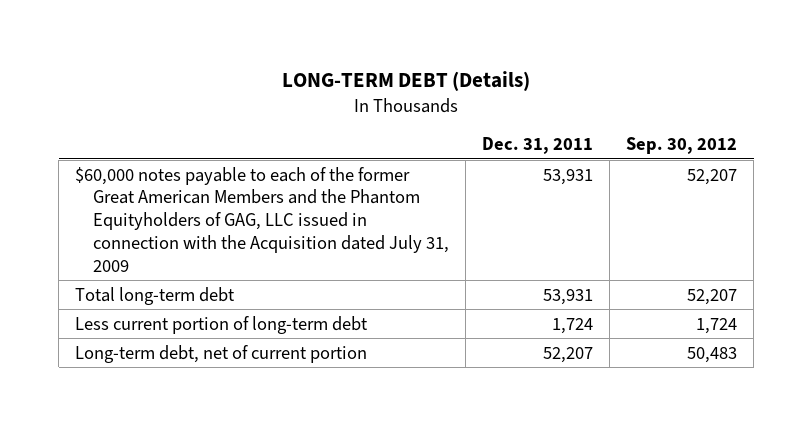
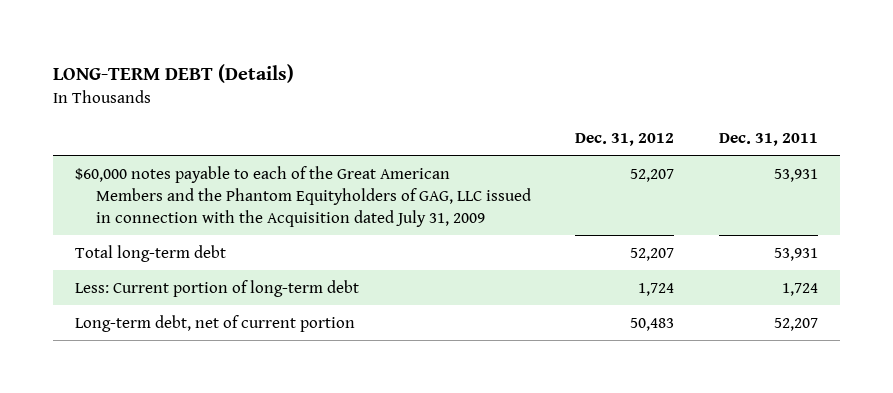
- | Dec. 31, 2011 | Sep. 30, 2012
+ | Dec. 31, 2012 | Dec. 31, 2011
- $60,000 notes payable to each of the former Great American Members and the Phantom Equityholders of GAG, LLC issued in connection with the Acquisition dated July 31, 2009 | 53,931 | 52,207
+ $60,000 notes payable to each of the Great American Members and the Phantom Equityholders of GAG, LLC issued in connection with the Acquisition dated July 31, 2009 | 52,207 | 53,931
- Less current portion of long-term debt | 1,724 | 1,724
+ Less: Current portion of long-term debt | 1,724 | 1,724

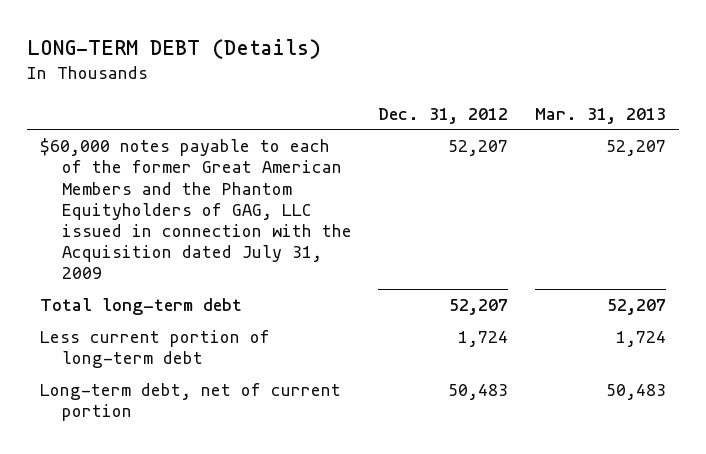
- | Dec. 31, 2012 | Dec. 31, 2011
+ | Dec. 31, 2012 | Mar. 31, 2013
- $60,000 notes payable to each of the Great American Members and the Phantom Equityholders of GAG, LLC issued in connection with the Acquisition dated July 31, 2009 | 52,207 | 53,931
+ $60,000 notes payable to each of the former Great American Members and the Phantom Equityholders of GAG, LLC issued in connection with the Acquisition dated July 31, 2009 | 52,207 | 52,207
- Less: Current portion of long-term debt | 1,724 | 1,724
+ Less current portion of long-term debt | 1,724 | 1,724

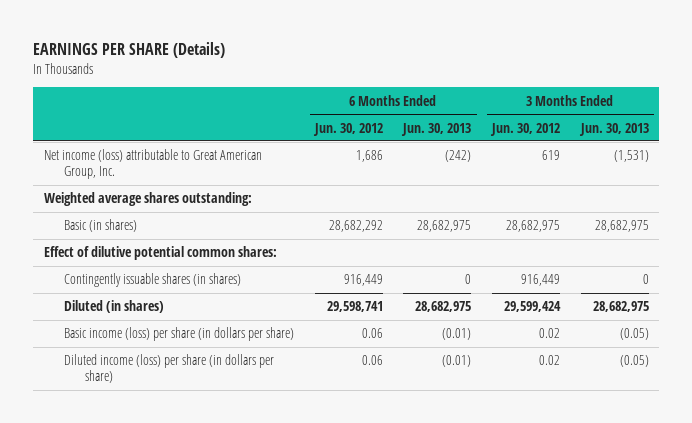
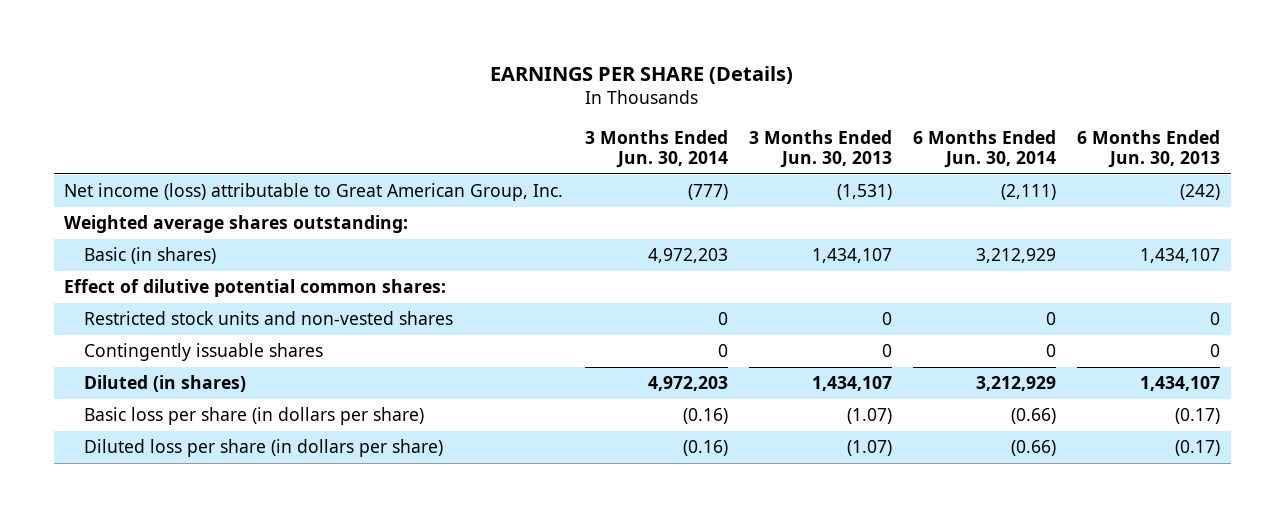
- | 6 Months Ended Jun. 30, 2012 | 6 Months Ended Jun. 30, 2013 | 3 Months Ended Jun. 30, 2012 | 3 Months Ended Jun. 30, 2013
+ | 3 Months Ended Jun. 30, 2014 | 3 Months Ended Jun. 30, 2013 | 6 Months Ended Jun. 30, 2014 | 6 Months Ended Jun. 30, 2013
- Basic (in shares) | 28,682,292 | 28,682,975 | 28,682,975 | 28,682,975
+ Basic (in shares) | 4,972,203 | 1,434,107 | 3,212,929 | 1,434,107
- Contingently issuable shares (in shares) | 916,449 | 0 | 916,449 | 0
- Diluted (in shares) | 29,598,741 | 28,682,975 | 29,599,424 | 28,682,975
- Basic income (loss) per share (in dollars per share) | 0.06 | (0.01) | 0.02 | (0.05)
- Diluted income (loss) per share (in dollars per share) | 0.06 | (0.01) | 0.02 | (0.05)
+ Restricted stock units and non-vested shares | 0 | 0 | 0 | 0
+ Contingently issuable shares | 0 | 0 | 0 | 0
+ Diluted (in shares) | 4,972,203 | 1,434,107 | 3,212,929 | 1,434,107
+ Basic loss per share (in dollars per share) | (0.16) | (1.07) | (0.66) | (0.17)
+ Diluted loss per share (in dollars per share) | (0.16) | (1.07) | (0.66) | (0.17)

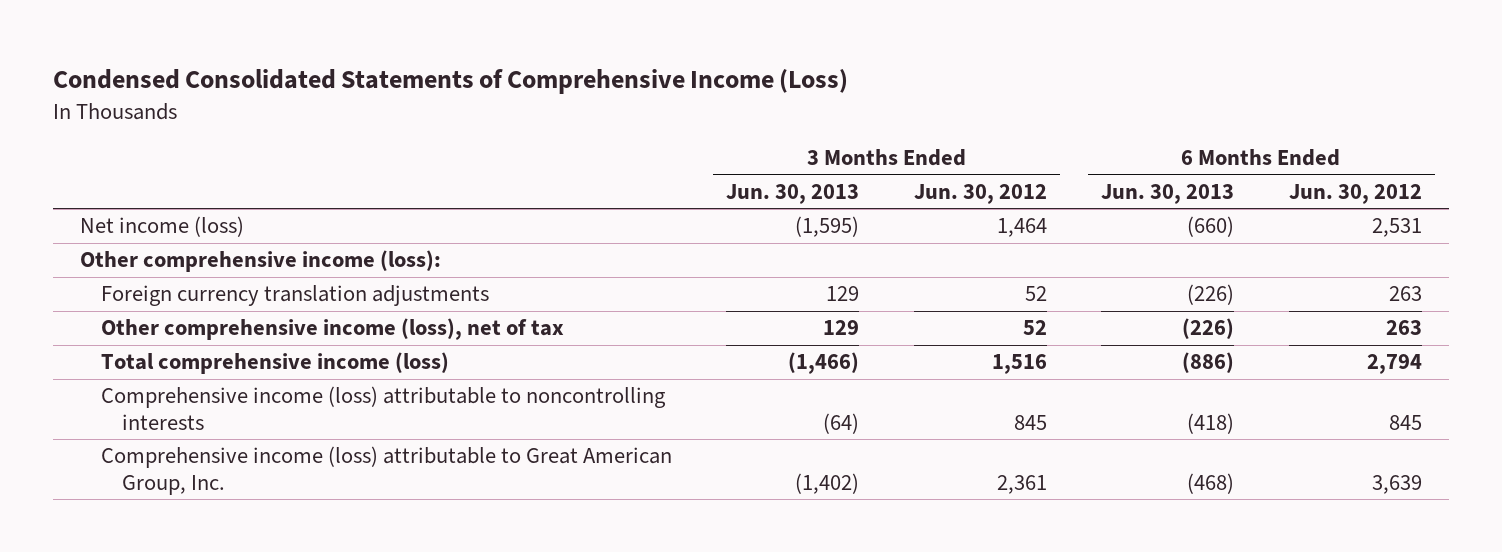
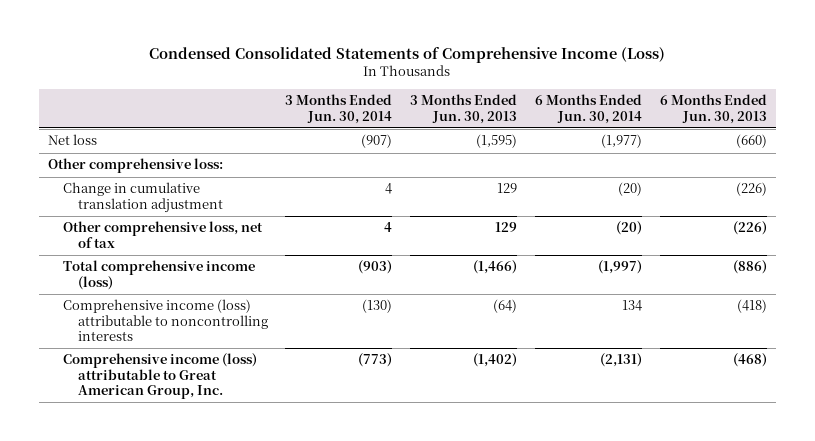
- | 3 Months Ended Jun. 30, 2013 | 3 Months Ended Jun. 30, 2012 | 6 Months Ended Jun. 30, 2013 | 6 Months Ended Jun. 30, 2012
+ | 3 Months Ended Jun. 30, 2014 | 3 Months Ended Jun. 30, 2013 | 6 Months Ended Jun. 30, 2014 | 6 Months Ended Jun. 30, 2013
- Net income (loss) | (1,595) | 1,464 | (660) | 2,531
- Other comprehensive income (loss):
- Foreign currency translation adjustments | 129 | 52 | (226) | 263
- Other comprehensive income (loss), net of tax | 129 | 52 | (226) | 263
+ Net loss | (907) | (1,595) | (1,977) | (660)
+ Other comprehensive loss:
+ Change in cumulative translation adjustment | 4 | 129 | (20) | (226)
+ Other comprehensive loss, net of tax | 4 | 129 | (20) | (226)

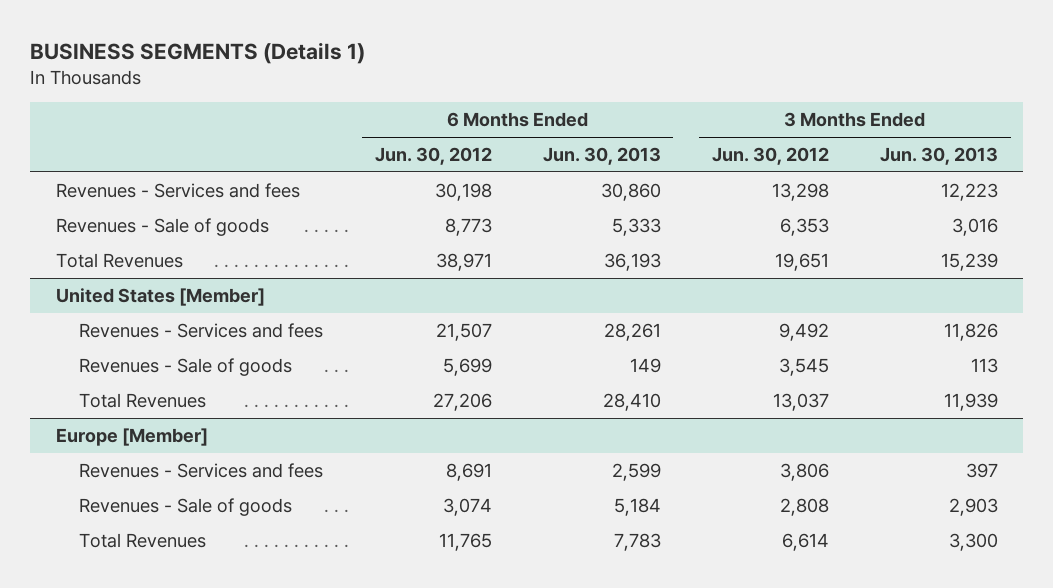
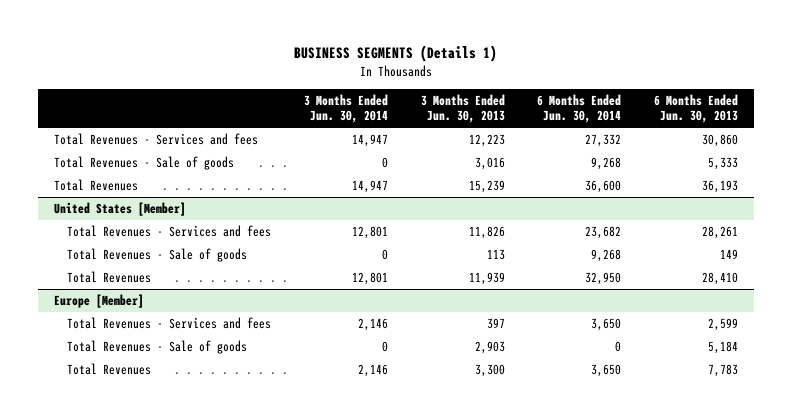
- | 6 Months Ended Jun. 30, 2012 | 6 Months Ended Jun. 30, 2013 | 3 Months Ended Jun. 30, 2012 | 3 Months Ended Jun. 30, 2013
+ | 3 Months Ended Jun. 30, 2014 | 3 Months Ended Jun. 30, 2013 | 6 Months Ended Jun. 30, 2014 | 6 Months Ended Jun. 30, 2013
- Revenues - Services and fees | 30,198 | 30,860 | 13,298 | 12,223
- Revenues - Sale of goods | 8,773 | 5,333 | 6,353 | 3,016
+ Total Revenues - Services and fees | 14,947 | 12,223 | 27,332 | 30,860
+ Total Revenues - Sale of goods | 0 | 3,016 | 9,268 | 5,333
@ United States [Member]
- Revenues - Services and fees | 21,507 | 28,261 | 9,492 | 11,826
- Revenues - Sale of goods | 5,699 | 149 | 3,545 | 113
+ Total Revenues - Services and fees | 12,801 | 11,826 | 23,682 | 28,261
+ Total Revenues - Sale of goods | 0 | 113 | 9,268 | 149
@ Europe [Member]
- Revenues - Services and fees | 8,691 | 2,599 | 3,806 | 397
- Revenues - Sale of goods | 3,074 | 5,184 | 2,808 | 2,903
+ Total Revenues - Services and fees | 2,146 | 397 | 3,650 | 2,599
+ Total Revenues - Sale of goods | 0 | 2,903 | 0 | 5,184

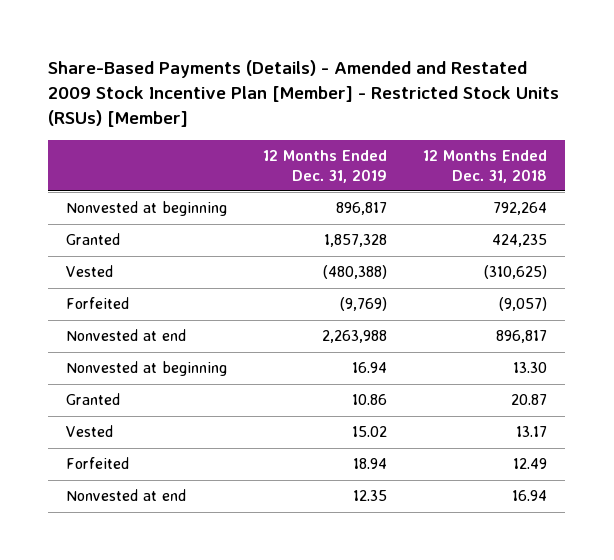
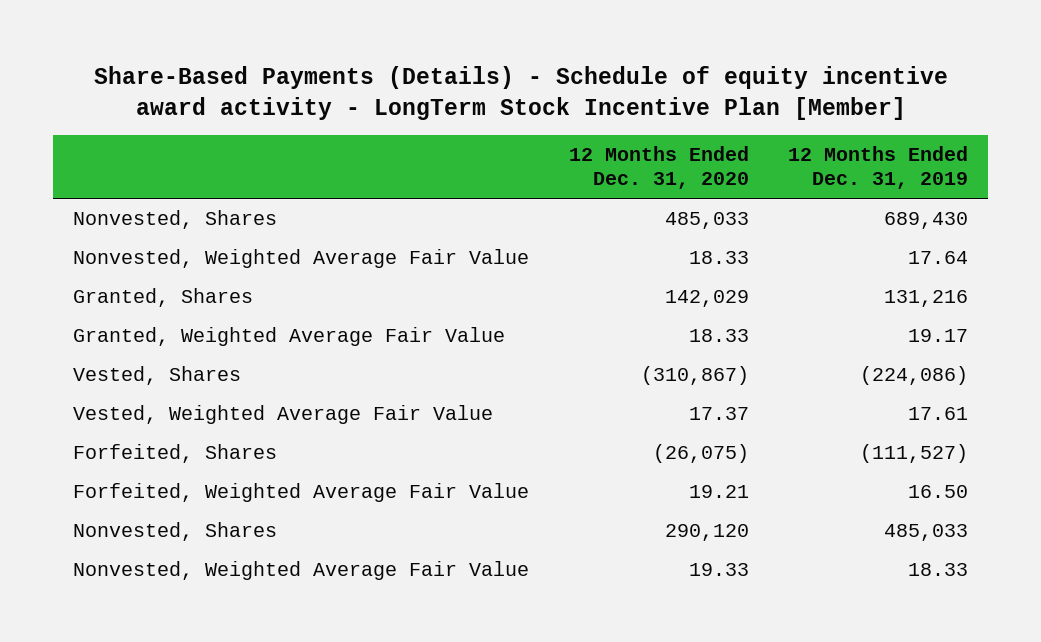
- Share-Based Payments (Details) - Amended and Restated 2009 Stock Incentive Plan [Member] - Restricted Stock Units (RSUs) [Member]
+ Share-Based Payments (Details) - Schedule of equity incentive award activity - LongTerm Stock Incentive Plan [Member]
- | 12 Months Ended Dec. 31, 2019 | 12 Months Ended Dec. 31, 2018
+ | 12 Months Ended Dec. 31, 2020 | 12 Months Ended Dec. 31, 2019
- Nonvested at beginning | 896,817 | 792,264
- Granted | 1,857,328 | 424,235
- Vested | (480,388) | (310,625)
- Forfeited | (9,769) | (9,057)
- Nonvested at end | 2,263,988 | 896,817
- Nonvested at beginning | 16.94 | 13.30
- Granted | 10.86 | 20.87
- Vested | 15.02 | 13.17
- Forfeited | 18.94 | 12.49
- Nonvested at end | 12.35 | 16.94
+ Nonvested, Shares | 485,033 | 689,430
+ Nonvested, Weighted Average Fair Value | 18.33 | 17.64
+ Granted, Shares | 142,029 | 131,216
+ Granted, Weighted Average Fair Value | 18.33 | 19.17
+ Vested, Shares | (310,867) | (224,086)
+ Vested, Weighted Average Fair Value | 17.37 | 17.61
+ Forfeited, Shares | (26,075) | (111,527)
+ Forfeited, Weighted Average Fair Value | 19.21 | 16.50
+ Nonvested, Shares | 290,120 | 485,033
+ Nonvested, Weighted Average Fair Value | 19.33 | 18.33

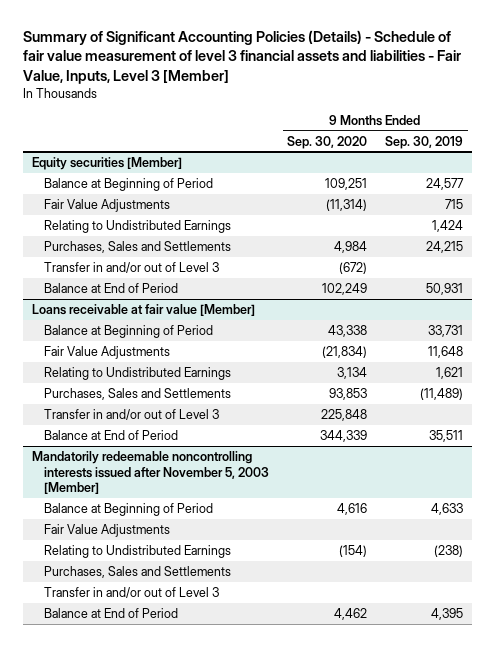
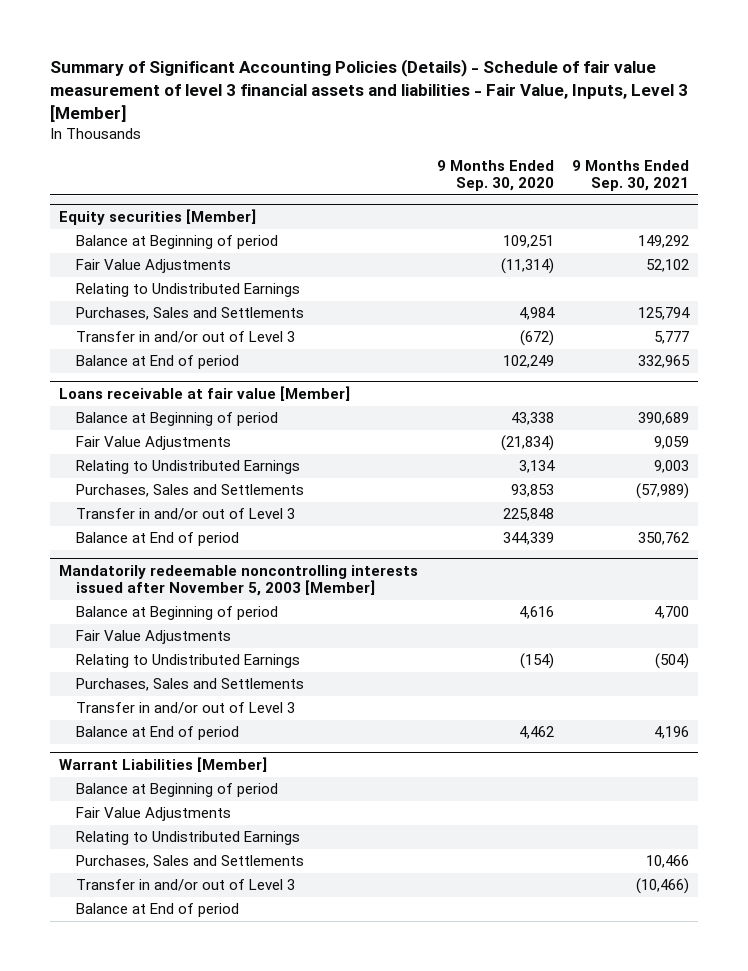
- | 9 Months Ended Sep. 30, 2020 | 9 Months Ended Sep. 30, 2019
+ | 9 Months Ended Sep. 30, 2020 | 9 Months Ended Sep. 30, 2021
@ Equity securities [Member]
- Balance at Beginning of Period | 109,251 | 24,577
+ Balance at Beginning of period | 109,251 | 149,292
- Balance at End of Period | 102,249 | 50,931
+ Balance at End of period | 102,249 | 332,965
@ Loans receivable at fair value [Member]
- Balance at Beginning of Period | 43,338 | 33,731
+ Balance at Beginning of period | 43,338 | 390,689
- Balance at End of Period | 344,339 | 35,511
+ Balance at End of period | 344,339 | 350,762
@ Mandatorily redeemable noncontrolling interests issued after November 5, 2003 [Member]
- Balance at Beginning of Period | 4,616 | 4,633
+ Balance at Beginning of period | 4,616 | 4,700
- Balance at End of Period | 4,462 | 4,395
+ Balance at End of period | 4,462 | 4,196
+ Warrant Liabilities [Member]
+ Balance at Beginning of period
+ Fair Value Adjustments
+ Relating to Undistributed Earnings
+ Purchases, Sales and Settlements | | 10,466
+ Transfer in and/or out of Level 3 | | (10,466)
+ Balance at End of period

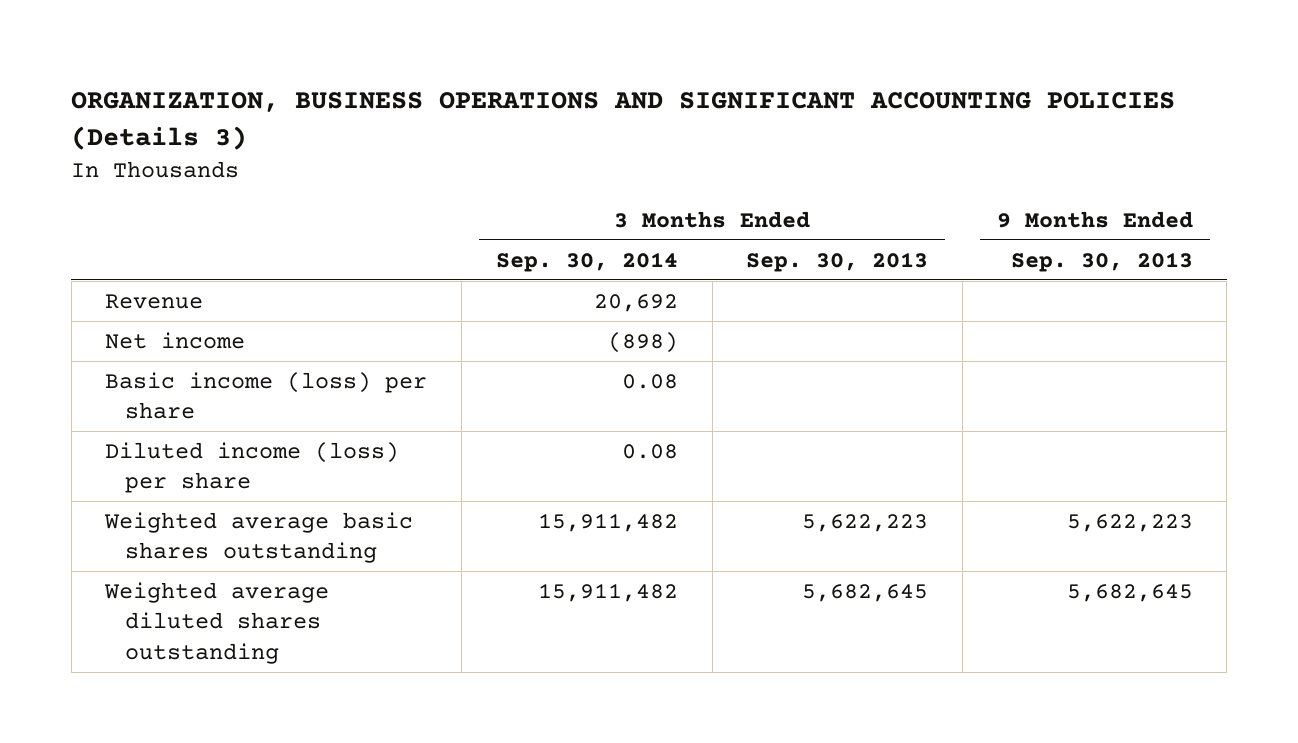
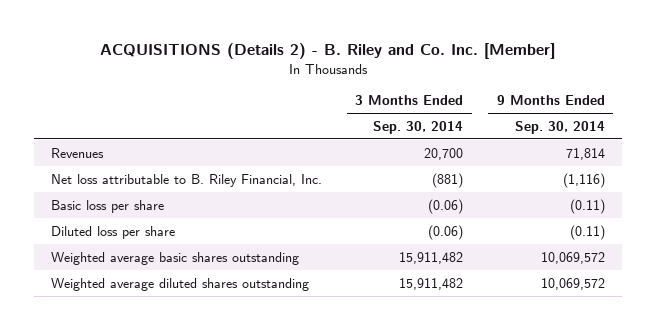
- ORGANIZATION, BUSINESS OPERATIONS AND SIGNIFICANT ACCOUNTING POLICIES (Details 3)
+ ACQUISITIONS (Details 2) - B. Riley and Co. Inc. [Member]
- | 3 Months Ended Sep. 30, 2014 | 3 Months Ended Sep. 30, 2013 | 9 Months Ended Sep. 30, 2013
+ | 3 Months Ended Sep. 30, 2014 | 9 Months Ended Sep. 30, 2014
- Revenue | 20,692 | |
- Net income | (898) | |
- Basic income (loss) per share | 0.08 | |
- Diluted income (loss) per share | 0.08 | |
+ Revenues | 20,700 | 71,814
+ Net loss attributable to B. Riley Financial, Inc. | (881) | (1,116)
+ Basic loss per share | (0.06) | (0.11)
+ Diluted loss per share | (0.06) | (0.11)

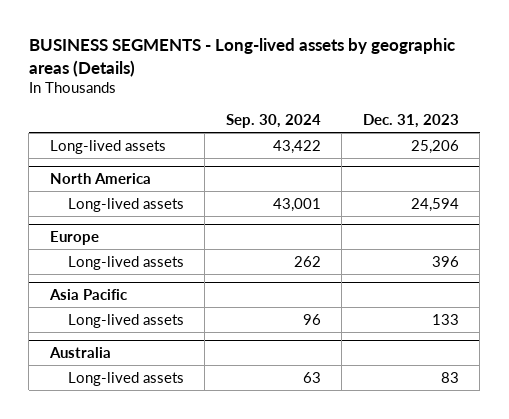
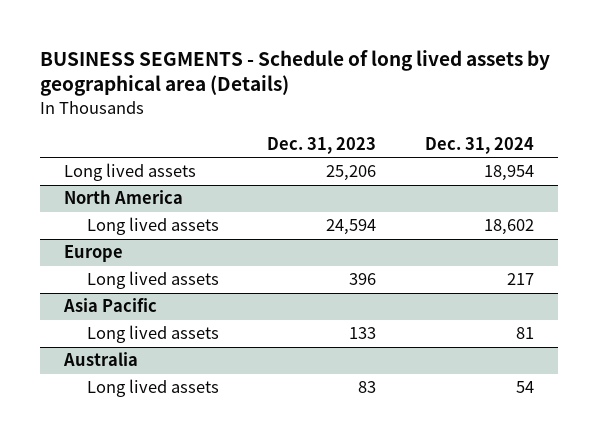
- BUSINESS SEGMENTS - Long-lived assets by geographic areas (Details)
+ BUSINESS SEGMENTS - Schedule of long lived assets by geographical area (Details)
- | Sep. 30, 2024 | Dec. 31, 2023
+ | Dec. 31, 2023 | Dec. 31, 2024
- Long-lived assets | 43,422 | 25,206
+ Long lived assets | 25,206 | 18,954
@ North America
- Long-lived assets | 43,001 | 24,594
+ Long lived assets | 24,594 | 18,602
@ Europe
- Long-lived assets | 262 | 396
+ Long lived assets | 396 | 217
@ Asia Pacific
- Long-lived assets | 96 | 133
+ Long lived assets | 133 | 81
@ Australia
- Long-lived assets | 63 | 83
+ Long lived assets | 83 | 54

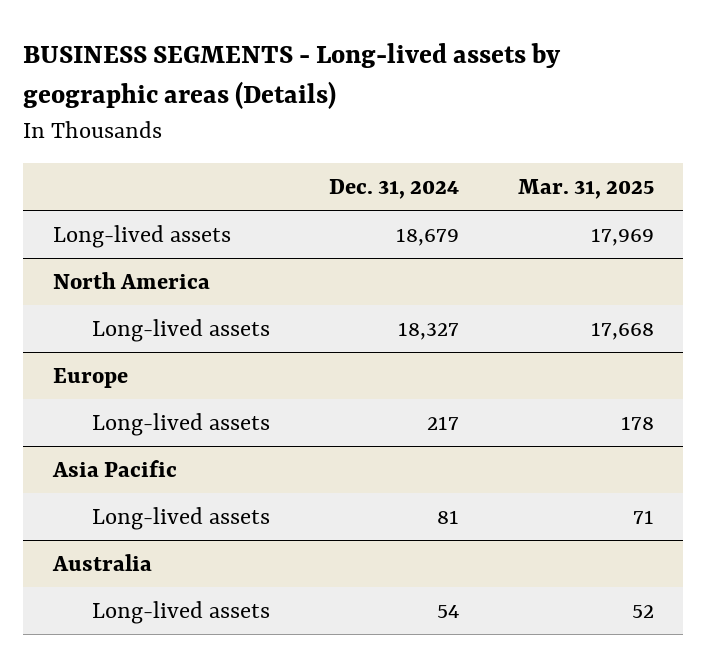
- BUSINESS SEGMENTS - Schedule of long lived assets by geographical area (Details)
+ BUSINESS SEGMENTS - Long-lived assets by geographic areas (Details)
- | Dec. 31, 2023 | Dec. 31, 2024
+ | Dec. 31, 2024 | Mar. 31, 2025
- Long lived assets | 25,206 | 18,954
+ Long-lived assets | 18,679 | 17,969
@ North America
- Long lived assets | 24,594 | 18,602
+ Long-lived assets | 18,327 | 17,668
@ Europe
- Long lived assets | 396 | 217
+ Long-lived assets | 217 | 178
@ Asia Pacific
- Long lived assets | 133 | 81
+ Long-lived assets | 81 | 71
@ Australia
- Long lived assets | 83 | 54
+ Long-lived assets | 54 | 52

